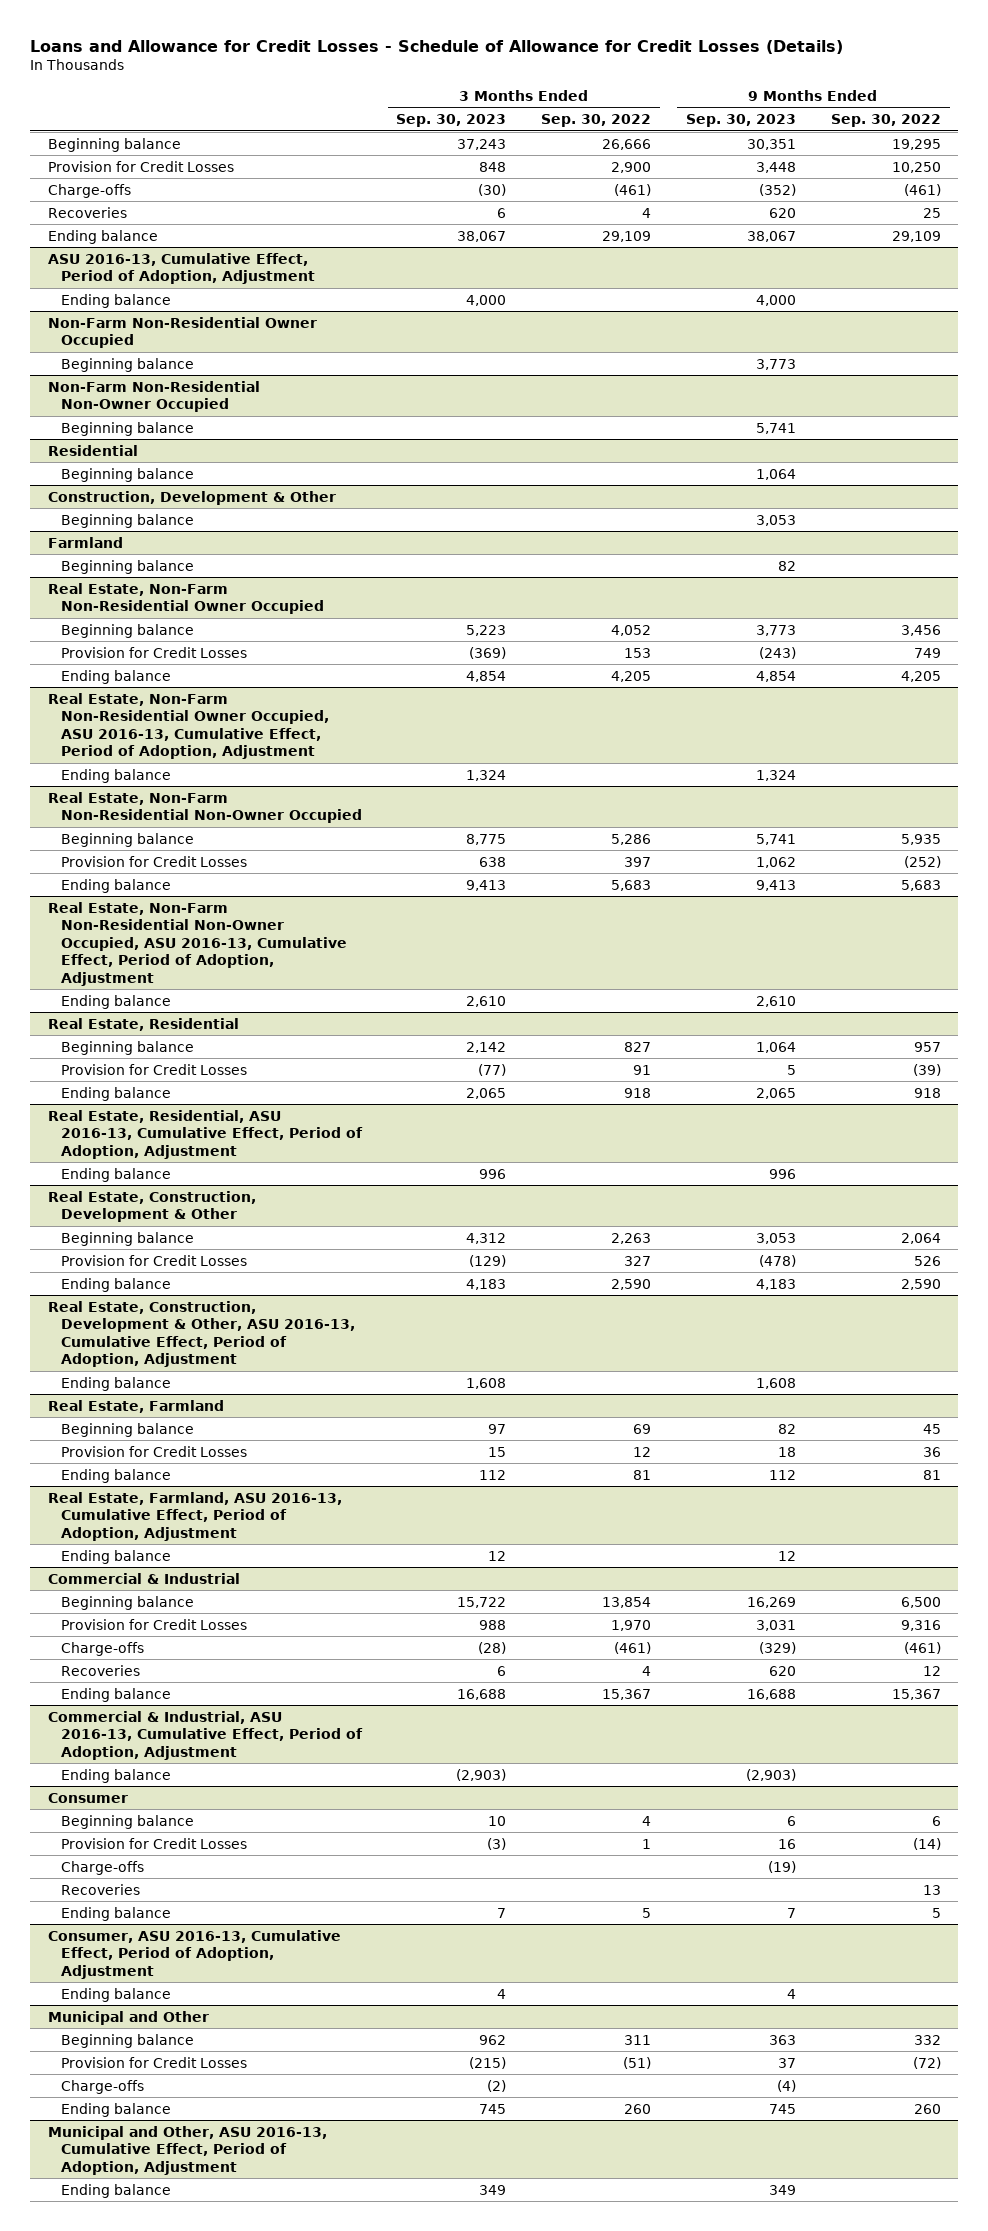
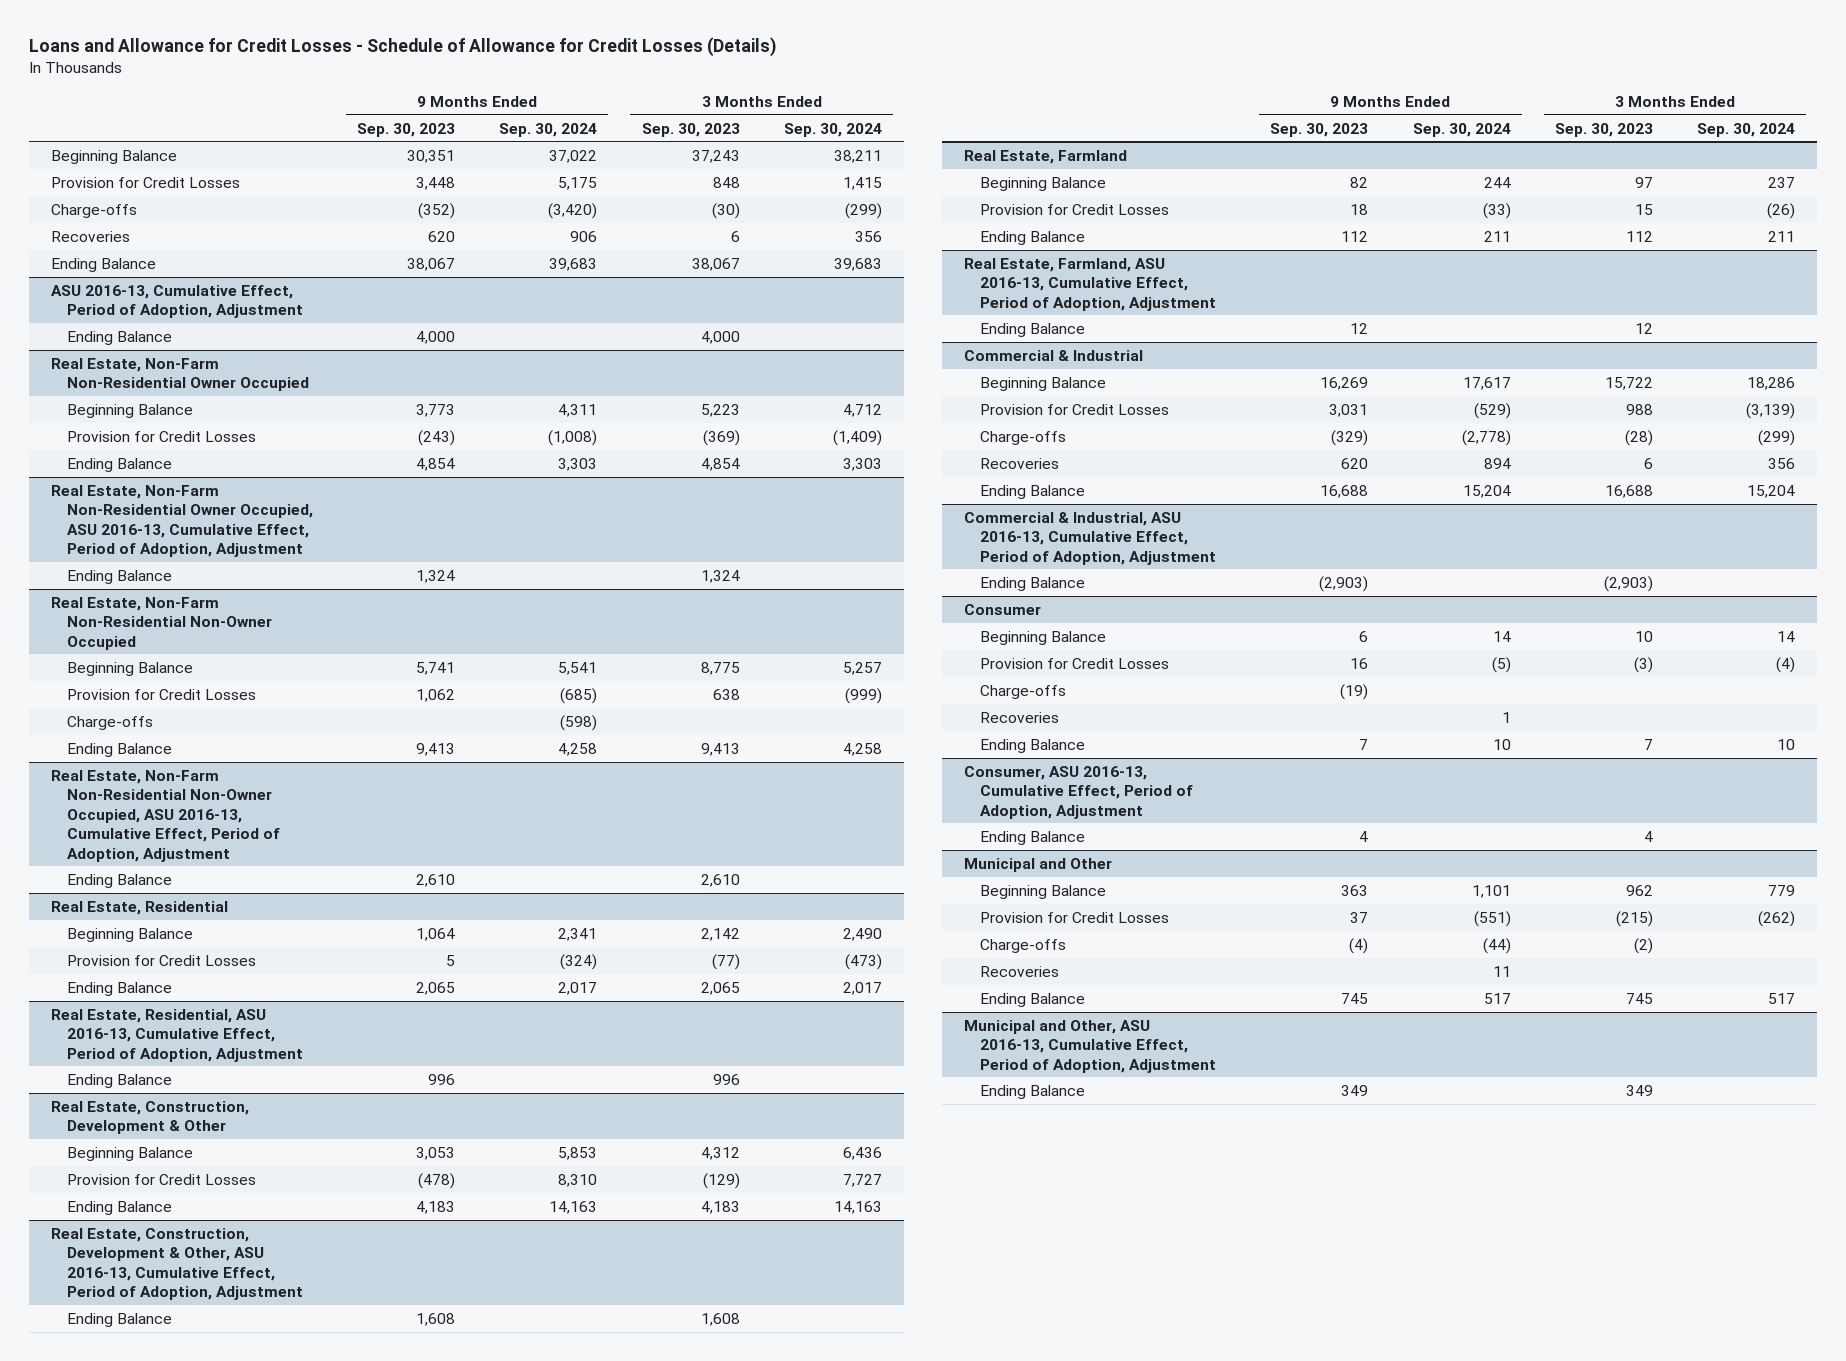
- | 3 Months Ended Sep. 30, 2023 | 3 Months Ended Sep. 30, 2022 | 9 Months Ended Sep. 30, 2023 | 9 Months Ended Sep. 30, 2022
+ | 9 Months Ended Sep. 30, 2023 | 9 Months Ended Sep. 30, 2024 | 3 Months Ended Sep. 30, 2023 | 3 Months Ended Sep. 30, 2024
- Beginning balance | 37,243 | 26,666 | 30,351 | 19,295
+ Beginning Balance | 30,351 | 37,022 | 37,243 | 38,211
- Ending balance | 38,067 | 29,109 | 38,067 | 29,109
+ Ending Balance | 38,067 | 39,683 | 38,067 | 39,683
@ ASU 2016-13, Cumulative Effect, Period of Adoption, Adjustment
- Ending balance | 4,000 | | 4,000 |
- Non-Farm Non-Residential Owner Occupied
- Beginning balance | | | 3,773 |
- Non-Farm Non-Residential Non-Owner Occupied
- Beginning balance | | | 5,741 |
- Residential
- Beginning balance | | | 1,064 |
- Construction, Development & Other
- Beginning balance | | | 3,053 |
- Farmland
- Beginning balance | | | 82 |
@ ASU 2016-13, Cumulative Effect, Period of Adoption, Adjustment
+ Ending Balance | 4,000 | | 4,000 |
@ Real Estate, Non-Farm Non-Residential Owner Occupied
- Beginning balance | 5,223 | 4,052 | 3,773 | 3,456
+ Beginning Balance | 3,773 | 4,311 | 5,223 | 4,712
- Ending balance | 4,854 | 4,205 | 4,854 | 4,205
+ Ending Balance | 4,854 | 3,303 | 4,854 | 3,303
@ Real Estate, Non-Farm Non-Residential Owner Occupied, ASU 2016-13, Cumulative Effect, Period of Adoption, Adjustment
- Ending balance | 1,324 | | 1,324 |
+ Ending Balance | 1,324 | | 1,324 |
@ Real Estate, Non-Farm Non-Residential Non-Owner Occupied
- Beginning balance | 8,775 | 5,286 | 5,741 | 5,935
+ Beginning Balance | 5,741 | 5,541 | 8,775 | 5,257
- Ending balance | 9,413 | 5,683 | 9,413 | 5,683
+ Charge-offs | | (598) | |
+ Ending Balance | 9,413 | 4,258 | 9,413 | 4,258
@ Real Estate, Non-Farm Non-Residential Non-Owner Occupied, ASU 2016-13, Cumulative Effect, Period of Adoption, Adjustment
- Ending balance | 2,610 | | 2,610 |
+ Ending Balance | 2,610 | | 2,610 |
@ Real Estate, Residential
- Beginning balance | 2,142 | 827 | 1,064 | 957
+ Beginning Balance | 1,064 | 2,341 | 2,142 | 2,490
- Ending balance | 2,065 | 918 | 2,065 | 918
+ Ending Balance | 2,065 | 2,017 | 2,065 | 2,017
@ Real Estate, Residential, ASU 2016-13, Cumulative Effect, Period of Adoption, Adjustment
- Ending balance | 996 | | 996 |
+ Ending Balance | 996 | | 996 |
@ Real Estate, Construction, Development & Other
- Beginning balance | 4,312 | 2,263 | 3,053 | 2,064
+ Beginning Balance | 3,053 | 5,853 | 4,312 | 6,436
- Ending balance | 4,183 | 2,590 | 4,183 | 2,590
+ Ending Balance | 4,183 | 14,163 | 4,183 | 14,163
@ Real Estate, Construction, Development & Other, ASU 2016-13, Cumulative Effect, Period of Adoption, Adjustment
- Ending balance | 1,608 | | 1,608 |
+ Ending Balance | 1,608 | | 1,608 |
@ Real Estate, Farmland
- Beginning balance | 97 | 69 | 82 | 45
+ Beginning Balance | 82 | 244 | 97 | 237
- Ending balance | 112 | 81 | 112 | 81
+ Ending Balance | 112 | 211 | 112 | 211
@ Real Estate, Farmland, ASU 2016-13, Cumulative Effect, Period of Adoption, Adjustment
- Ending balance | 12 | | 12 |
+ Ending Balance | 12 | | 12 |
@ Commercial & Industrial
- Beginning balance | 15,722 | 13,854 | 16,269 | 6,500
+ Beginning Balance | 16,269 | 17,617 | 15,722 | 18,286
- Ending balance | 16,688 | 15,367 | 16,688 | 15,367
+ Ending Balance | 16,688 | 15,204 | 16,688 | 15,204
@ Commercial & Industrial, ASU 2016-13, Cumulative Effect, Period of Adoption, Adjustment
- Ending balance | (2,903) | | (2,903) |
+ Ending Balance | (2,903) | | (2,903) |
@ Consumer
- Beginning balance | 10 | 4 | 6 | 6
+ Beginning Balance | 6 | 14 | 10 | 14
- Ending balance | 7 | 5 | 7 | 5
+ Ending Balance | 7 | 10 | 7 | 10
@ Consumer, ASU 2016-13, Cumulative Effect, Period of Adoption, Adjustment
- Ending balance | 4 | | 4 |
+ Ending Balance | 4 | | 4 |
@ Municipal and Other
- Beginning balance | 962 | 311 | 363 | 332
+ Beginning Balance | 363 | 1,101 | 962 | 779
- Ending balance | 745 | 260 | 745 | 260
+ Recoveries | | 11 | |
+ Ending Balance | 745 | 517 | 745 | 517
@ Municipal and Other, ASU 2016-13, Cumulative Effect, Period of Adoption, Adjustment
- Ending balance | 349 | | 349 |
+ Ending Balance | 349 | | 349 |

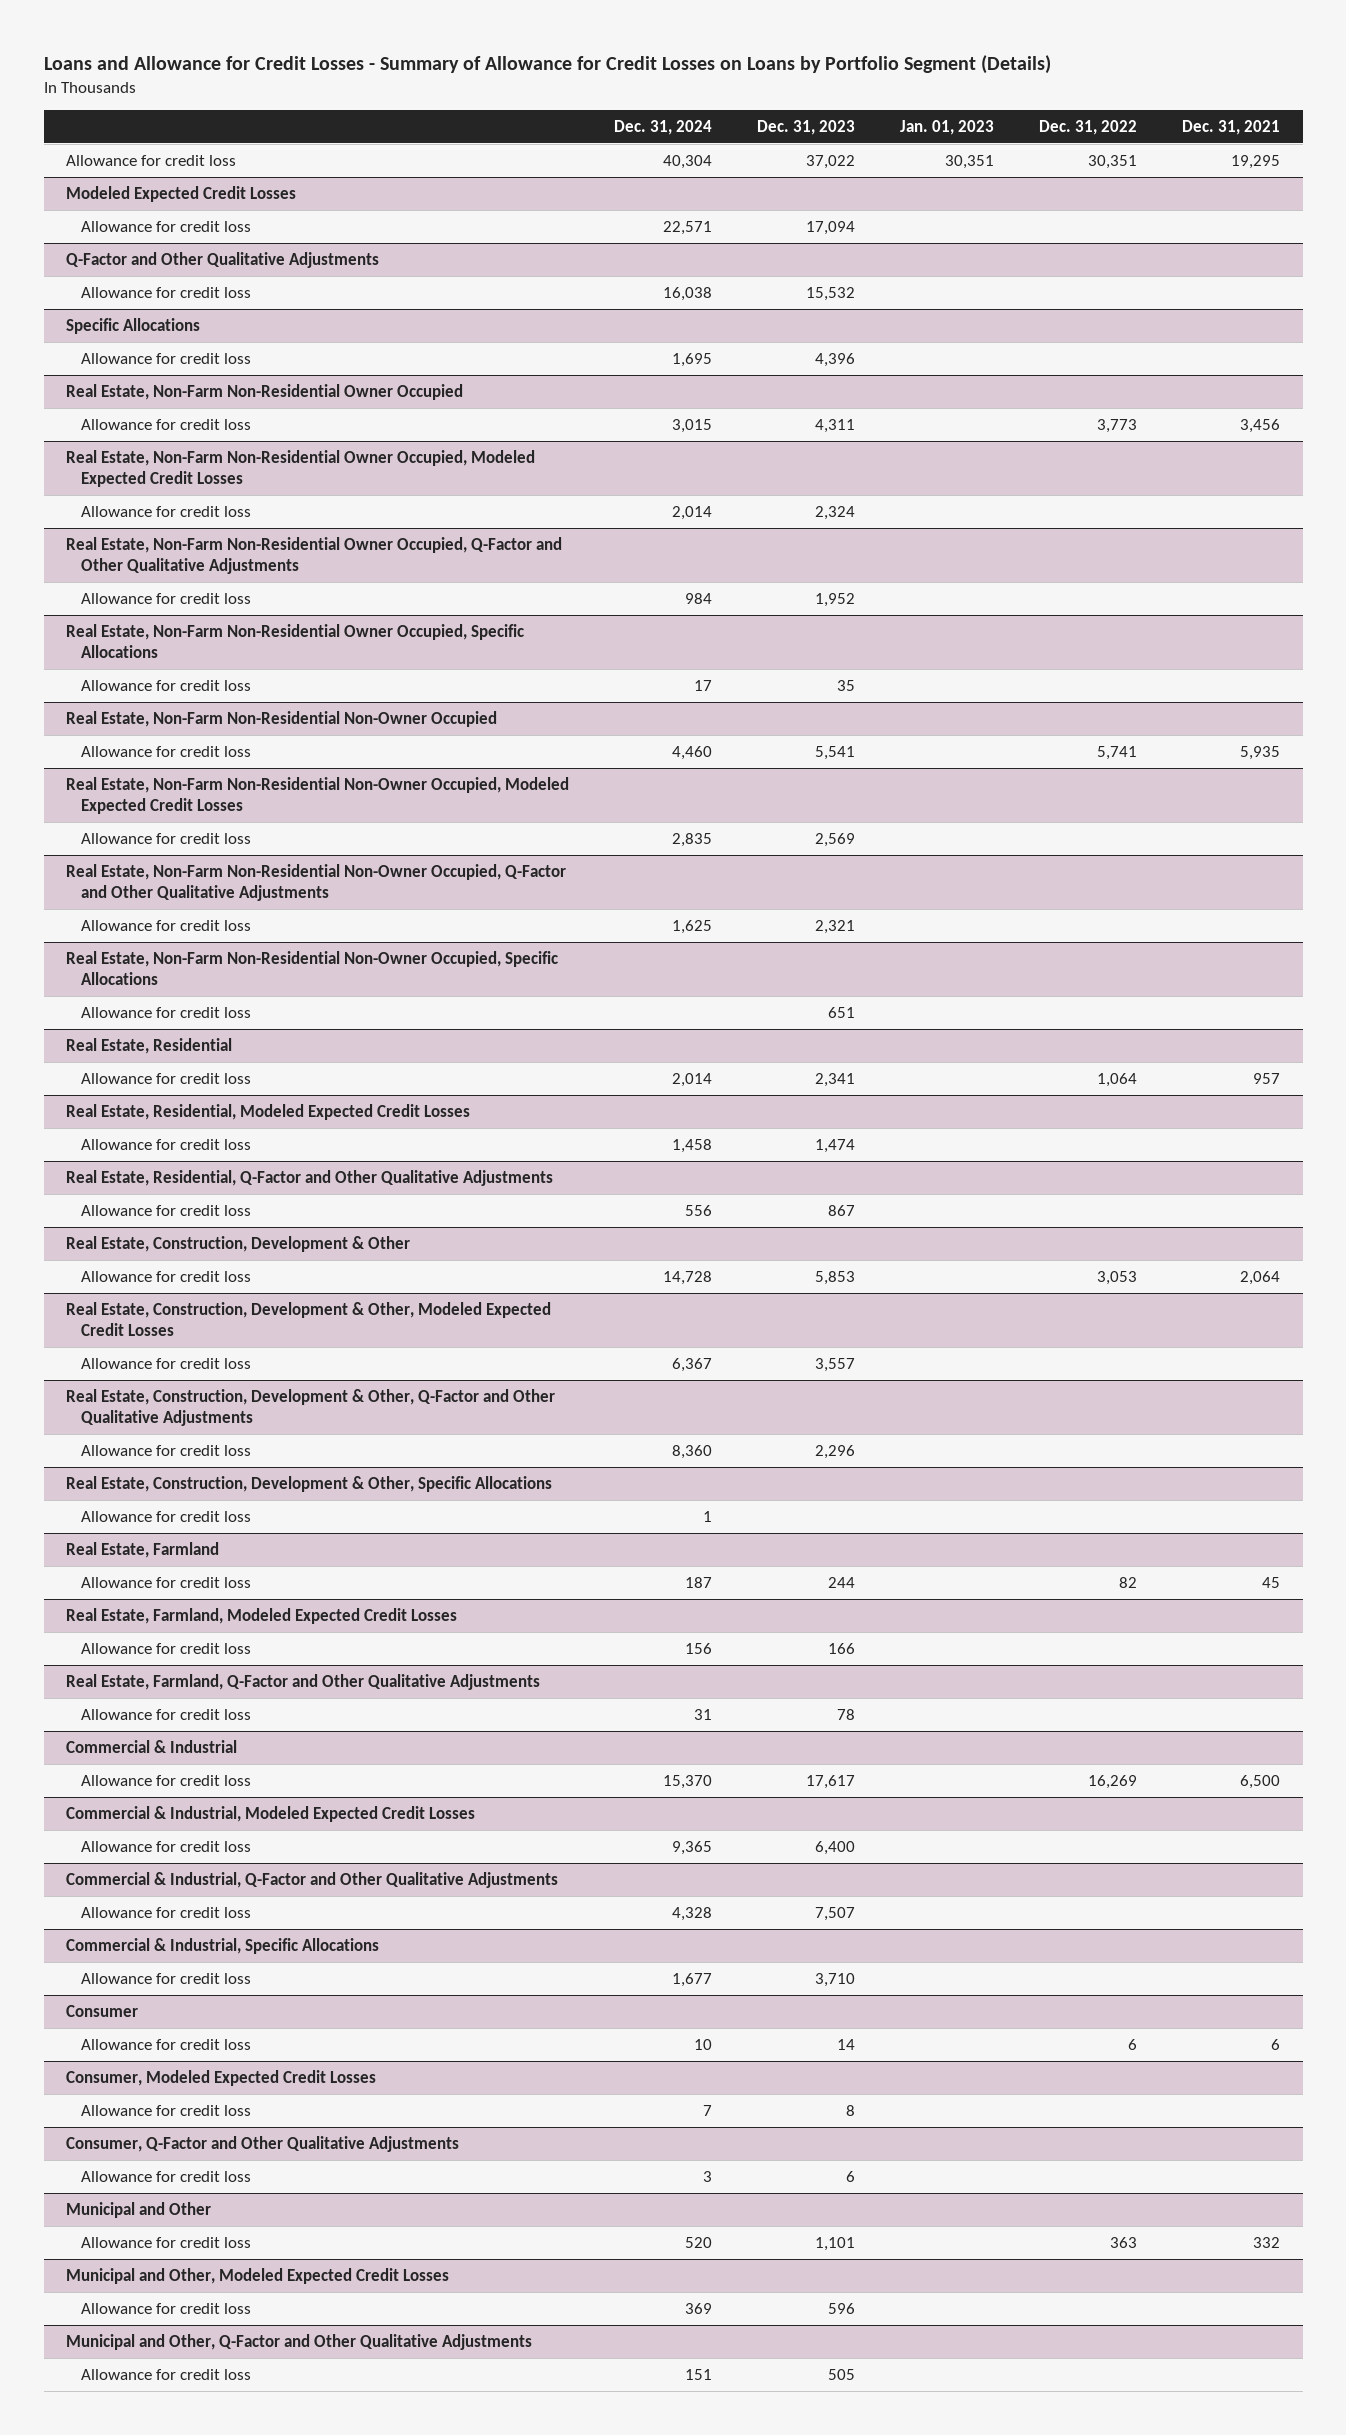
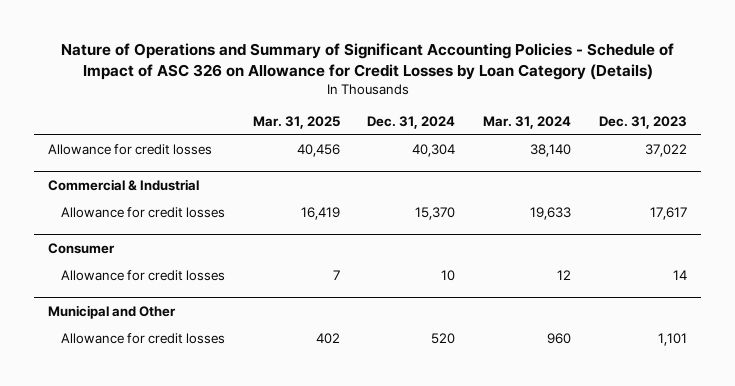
- Loans and Allowance for Credit Losses - Summary of Allowance for Credit Losses on Loans by Portfolio Segment (Details)
+ Nature of Operations and Summary of Significant Accounting Policies - Schedule of Impact of ASC 326 on Allowance for Credit Losses by Loan Category (Details)
- | Dec. 31, 2024 | Dec. 31, 2023 | Jan. 01, 2023 | Dec. 31, 2022 | Dec. 31, 2021
+ | Mar. 31, 2025 | Dec. 31, 2024 | Mar. 31, 2024 | Dec. 31, 2023
- Allowance for credit loss | 40,304 | 37,022 | 30,351 | 30,351 | 19,295
- Modeled Expected Credit Losses
- Allowance for credit loss | 22,571 | 17,094 | | |
- Q-Factor and Other Qualitative Adjustments
- Allowance for credit loss | 16,038 | 15,532 | | |
- Specific Allocations
- Allowance for credit loss | 1,695 | 4,396 | | |
- Real Estate, Non-Farm Non-Residential Owner Occupied
- Allowance for credit loss | 3,015 | 4,311 | | 3,773 | 3,456
- Real Estate, Non-Farm Non-Residential Owner Occupied, Modeled Expected Credit Losses
- Allowance for credit loss | 2,014 | 2,324 | | |
- Real Estate, Non-Farm Non-Residential Owner Occupied, Q-Factor and Other Qualitative Adjustments
- Allowance for credit loss | 984 | 1,952 | | |
- Real Estate, Non-Farm Non-Residential Owner Occupied, Specific Allocations
- Allowance for credit loss | 17 | 35 | | |
- Real Estate, Non-Farm Non-Residential Non-Owner Occupied
- Allowance for credit loss | 4,460 | 5,541 | | 5,741 | 5,935
- Real Estate, Non-Farm Non-Residential Non-Owner Occupied, Modeled Expected Credit Losses
- Allowance for credit loss | 2,835 | 2,569 | | |
- Real Estate, Non-Farm Non-Residential Non-Owner Occupied, Q-Factor and Other Qualitative Adjustments
- Allowance for credit loss | 1,625 | 2,321 | | |
- Real Estate, Non-Farm Non-Residential Non-Owner Occupied, Specific Allocations
- Allowance for credit loss | | 651 | | |
- Real Estate, Residential
- Allowance for credit loss | 2,014 | 2,341 | | 1,064 | 957
- Real Estate, Residential, Modeled Expected Credit Losses
- Allowance for credit loss | 1,458 | 1,474 | | |
- Real Estate, Residential, Q-Factor and Other Qualitative Adjustments
- Allowance for credit loss | 556 | 867 | | |
- Real Estate, Construction, Development & Other
- Allowance for credit loss | 14,728 | 5,853 | | 3,053 | 2,064
- Real Estate, Construction, Development & Other, Modeled Expected Credit Losses
- Allowance for credit loss | 6,367 | 3,557 | | |
- Real Estate, Construction, Development & Other, Q-Factor and Other Qualitative Adjustments
- Allowance for credit loss | 8,360 | 2,296 | | |
- Real Estate, Construction, Development & Other, Specific Allocations
- Allowance for credit loss | 1 | | | |
- Real Estate, Farmland
- Allowance for credit loss | 187 | 244 | | 82 | 45
- Real Estate, Farmland, Modeled Expected Credit Losses
- Allowance for credit loss | 156 | 166 | | |
- Real Estate, Farmland, Q-Factor and Other Qualitative Adjustments
- Allowance for credit loss | 31 | 78 | | |
+ Allowance for credit losses | 40,456 | 40,304 | 38,140 | 37,022
@ Commercial & Industrial
- Allowance for credit loss | 15,370 | 17,617 | | 16,269 | 6,500
- Commercial & Industrial, Modeled Expected Credit Losses
- Allowance for credit loss | 9,365 | 6,400 | | |
- Commercial & Industrial, Q-Factor and Other Qualitative Adjustments
- Allowance for credit loss | 4,328 | 7,507 | | |
- Commercial & Industrial, Specific Allocations
- Allowance for credit loss | 1,677 | 3,710 | | |
@ Commercial & Industrial
+ Allowance for credit losses | 16,419 | 15,370 | 19,633 | 17,617
@ Consumer
- Allowance for credit loss | 10 | 14 | | 6 | 6
- Consumer, Modeled Expected Credit Losses
- Allowance for credit loss | 7 | 8 | | |
- Consumer, Q-Factor and Other Qualitative Adjustments
- Allowance for credit loss | 3 | 6 | | |
@ Consumer
+ Allowance for credit losses | 7 | 10 | 12 | 14
@ Municipal and Other
- Allowance for credit loss | 520 | 1,101 | | 363 | 332
- Municipal and Other, Modeled Expected Credit Losses
- Allowance for credit loss | 369 | 596 | | |
- Municipal and Other, Q-Factor and Other Qualitative Adjustments
- Allowance for credit loss | 151 | 505 | | |
@ Municipal and Other
+ Allowance for credit losses | 402 | 520 | 960 | 1,101

